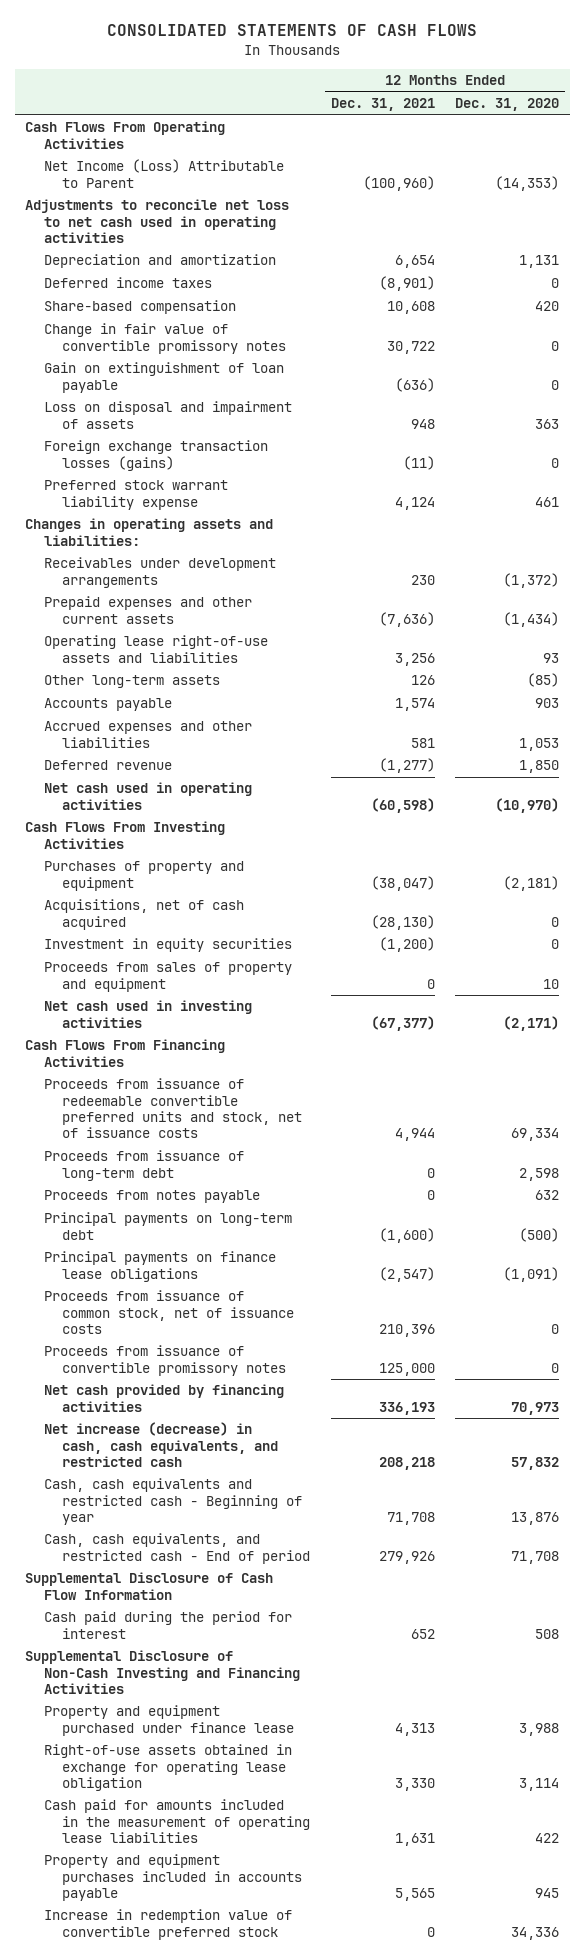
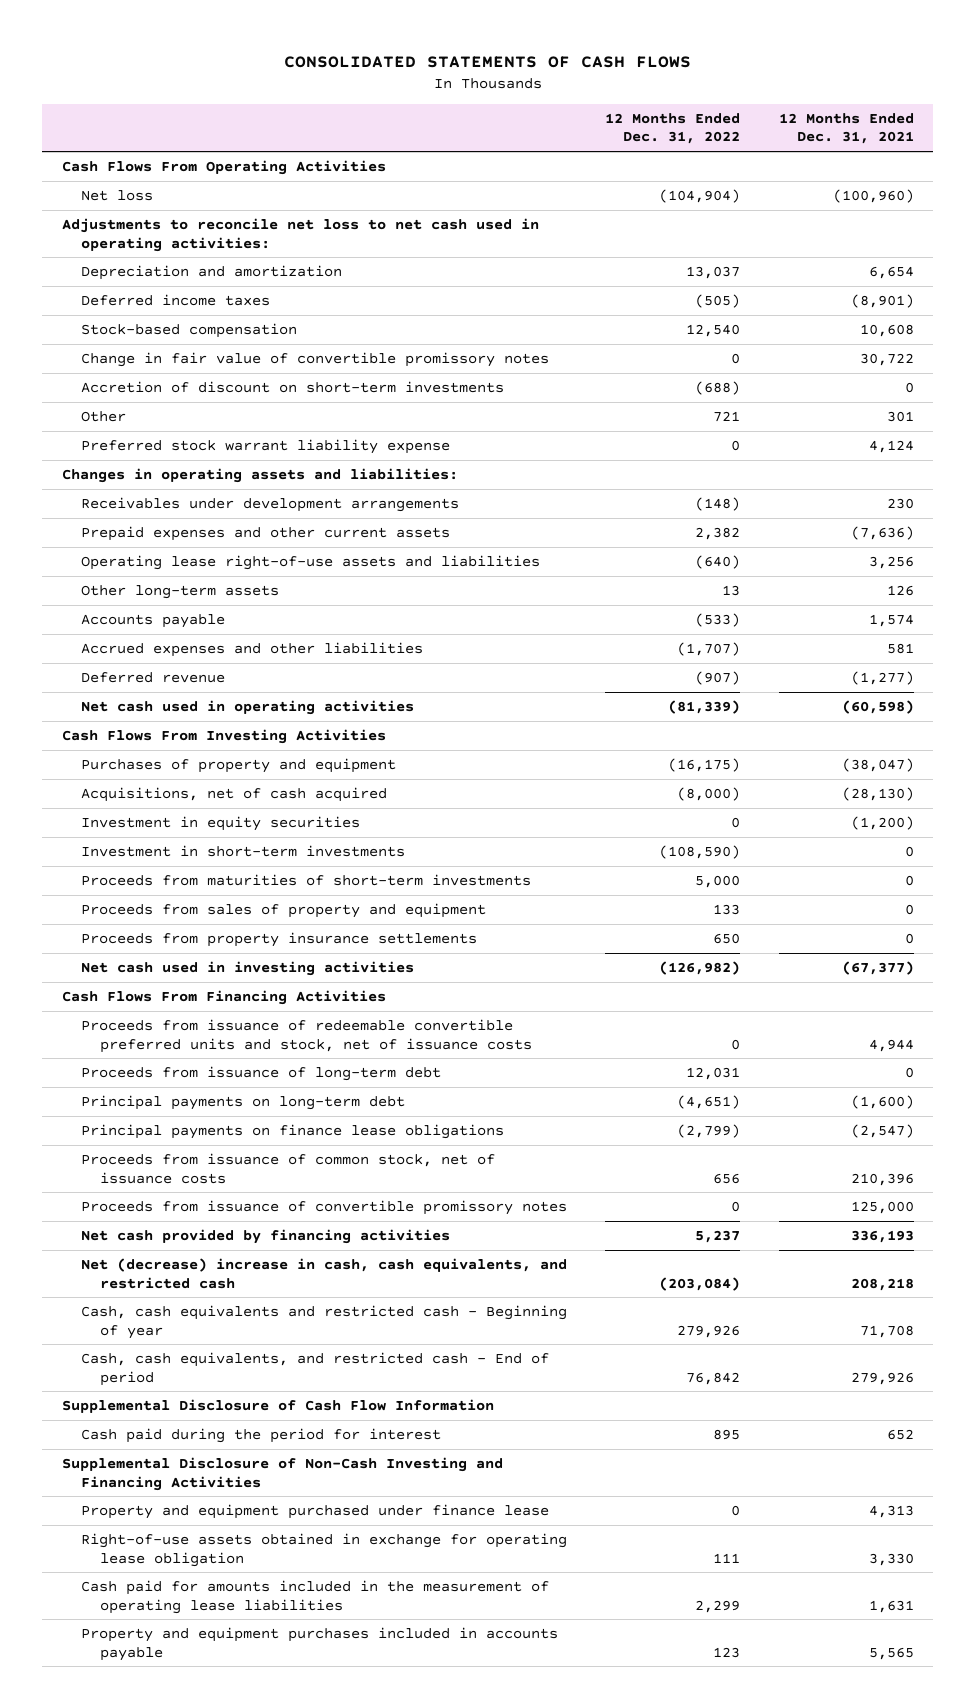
- | 12 Months Ended Dec. 31, 2021 | 12 Months Ended Dec. 31, 2020
+ | 12 Months Ended Dec. 31, 2022 | 12 Months Ended Dec. 31, 2021
- Net Income (Loss) Attributable to Parent | (100,960) | (14,353)
- Adjustments to reconcile net loss to net cash used in operating activities
+ Net loss | (104,904) | (100,960)
+ Adjustments to reconcile net loss to net cash used in operating activities:
- Share-based compensation | 10,608 | 420
+ Stock-based compensation | 12,540 | 10,608
- Gain on extinguishment of loan payable | (636) | 0
- Loss on disposal and impairment of assets | 948 | 363
- Foreign exchange transaction losses (gains) | (11) | 0
+ Accretion of discount on short-term investments | (688) | 0
+ Other | 721 | 301
+ Investment in short-term investments | (108,590) | 0
+ Proceeds from maturities of short-term investments | 5,000 | 0
+ Proceeds from property insurance settlements | 650 | 0
- Proceeds from notes payable | 0 | 632
- Net increase (decrease) in cash, cash equivalents, and restricted cash | 208,218 | 57,832
+ Net (decrease) increase in cash, cash equivalents, and restricted cash | (203,084) | 208,218
- Increase in redemption value of convertible preferred stock | 0 | 34,336

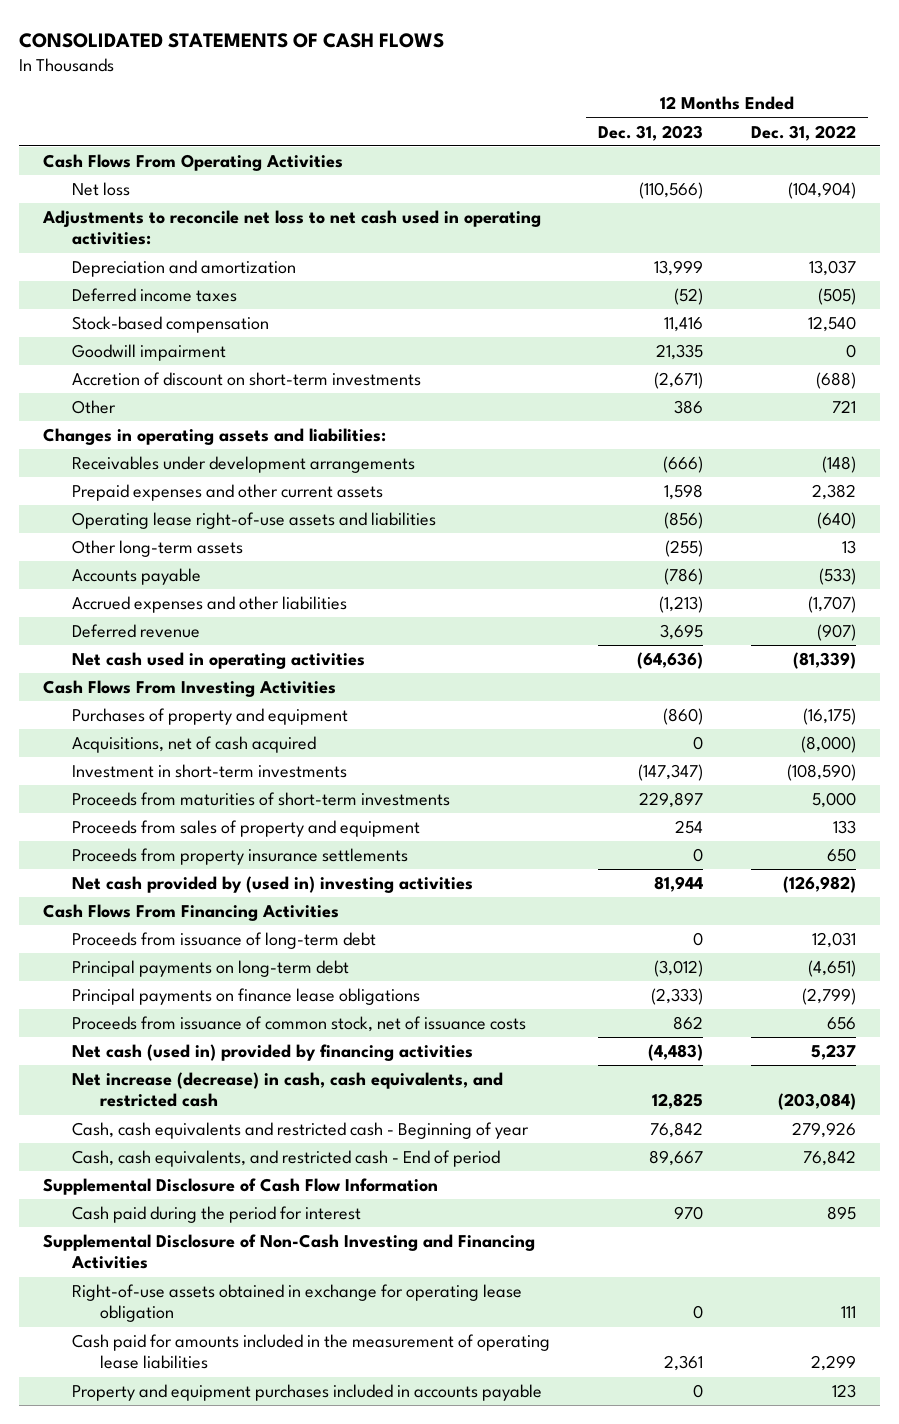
- | 12 Months Ended Dec. 31, 2022 | 12 Months Ended Dec. 31, 2021
+ | 12 Months Ended Dec. 31, 2023 | 12 Months Ended Dec. 31, 2022
- Change in fair value of convertible promissory notes | 0 | 30,722
+ Goodwill impairment | 21,335 | 0
- Preferred stock warrant liability expense | 0 | 4,124
- Investment in equity securities | 0 | (1,200)
- Net cash used in investing activities | (126,982) | (67,377)
+ Net cash provided by (used in) investing activities | 81,944 | (126,982)
- Proceeds from issuance of redeemable convertible preferred units and stock, net of issuance costs | 0 | 4,944
- Proceeds from issuance of convertible promissory notes | 0 | 125,000
- Net cash provided by financing activities | 5,237 | 336,193
- Net (decrease) increase in cash, cash equivalents, and restricted cash | (203,084) | 208,218
+ Net cash (used in) provided by financing activities | (4,483) | 5,237
+ Net increase (decrease) in cash, cash equivalents, and restricted cash | 12,825 | (203,084)
- Property and equipment purchased under finance lease | 0 | 4,313

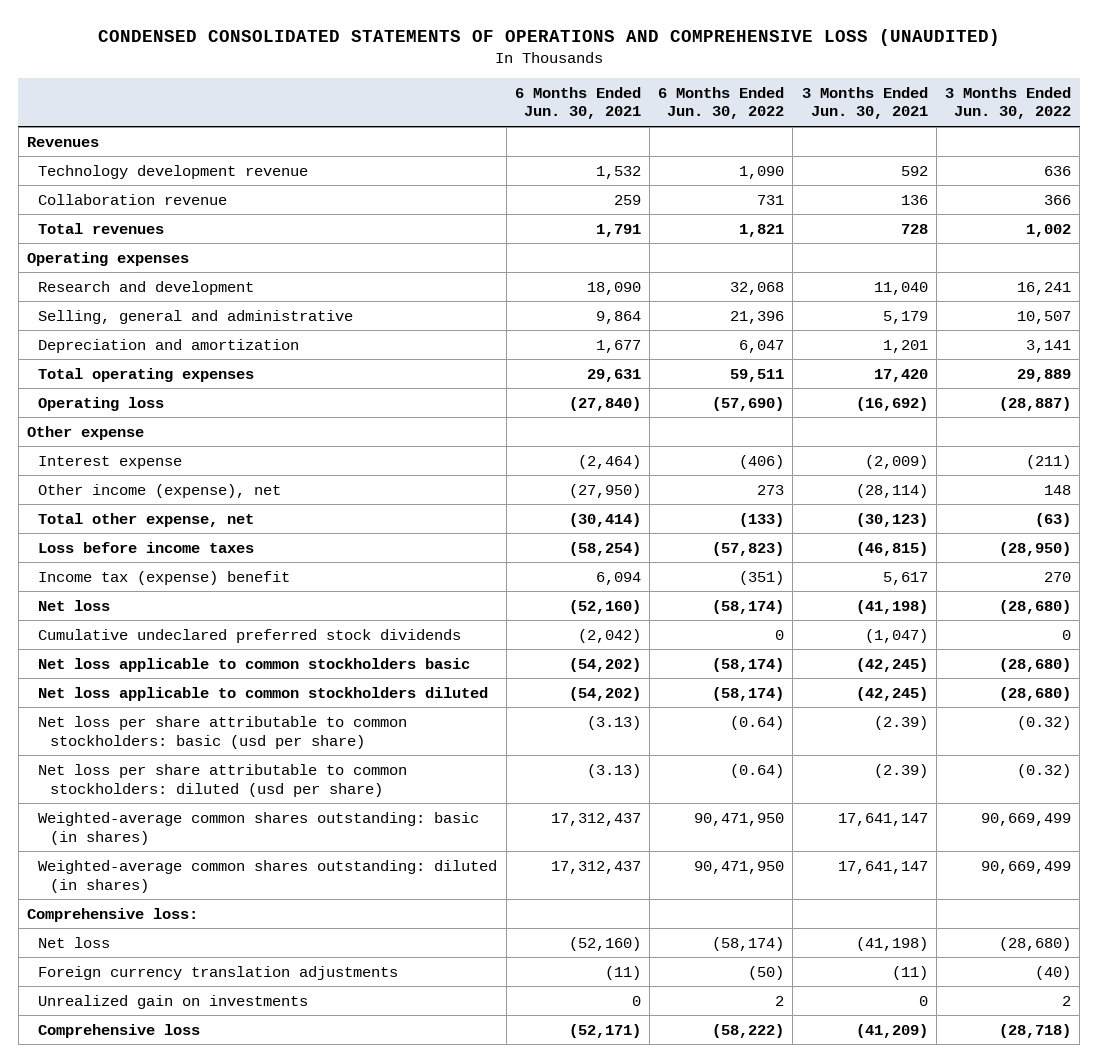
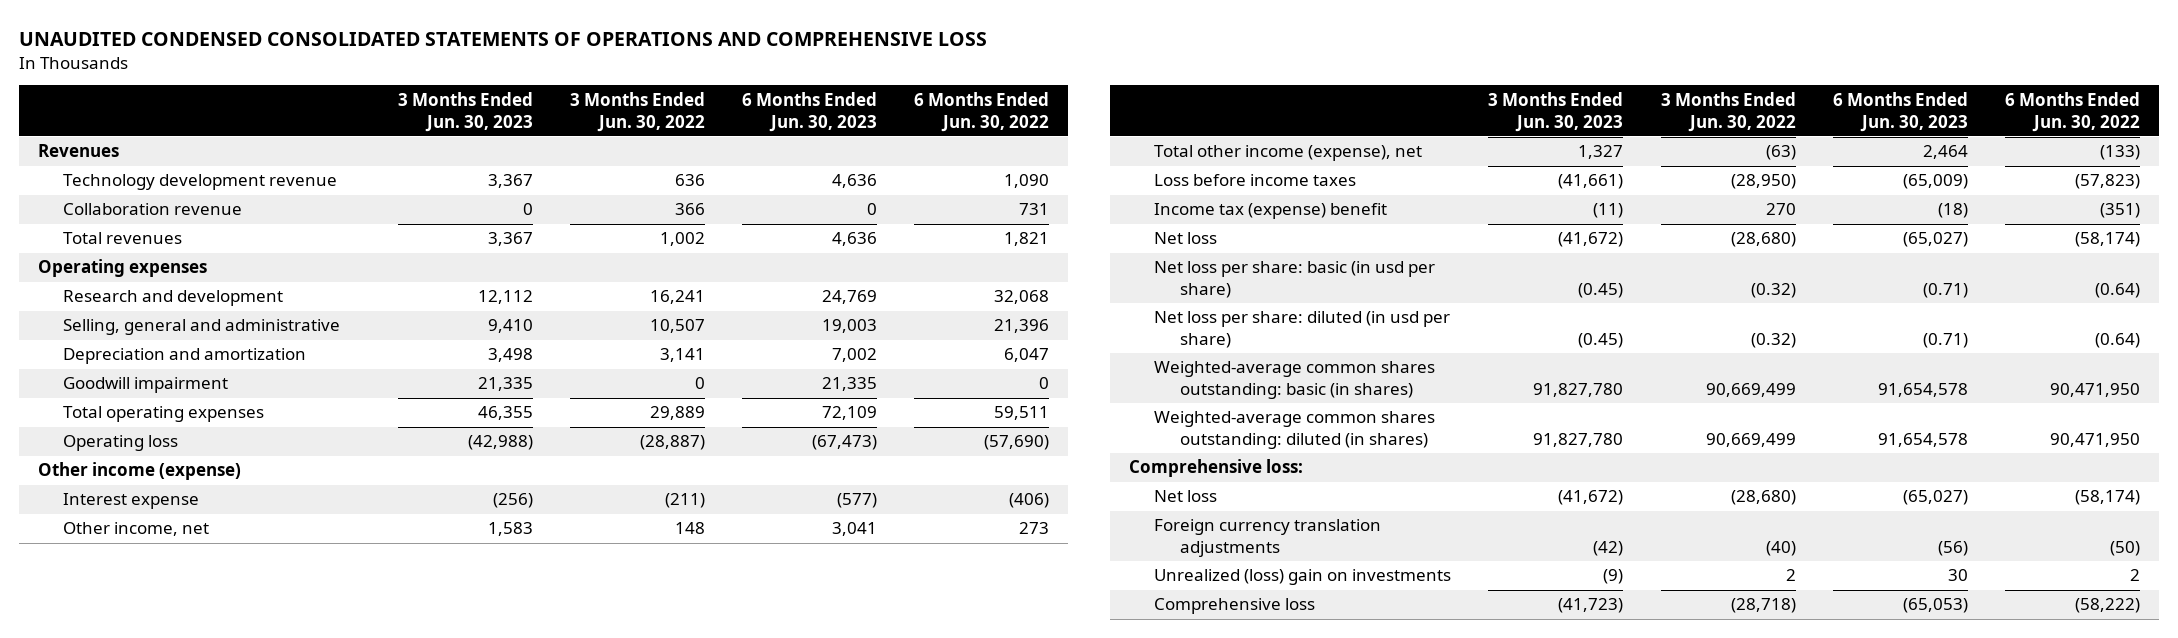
- CONDENSED CONSOLIDATED STATEMENTS OF OPERATIONS AND COMPREHENSIVE LOSS (UNAUDITED)
+ UNAUDITED CONDENSED CONSOLIDATED STATEMENTS OF OPERATIONS AND COMPREHENSIVE LOSS
- | 6 Months Ended Jun. 30, 2021 | 6 Months Ended Jun. 30, 2022 | 3 Months Ended Jun. 30, 2021 | 3 Months Ended Jun. 30, 2022
+ | 3 Months Ended Jun. 30, 2023 | 3 Months Ended Jun. 30, 2022 | 6 Months Ended Jun. 30, 2023 | 6 Months Ended Jun. 30, 2022
+ Goodwill impairment | 21,335 | 0 | 21,335 | 0
- Other expense
+ Other income (expense)
- Other income (expense), net | (27,950) | 273 | (28,114) | 148
- Total other expense, net | (30,414) | (133) | (30,123) | (63)
+ Other income, net | 1,583 | 148 | 3,041 | 273
+ Total other income (expense), net | 1,327 | (63) | 2,464 | (133)
- Cumulative undeclared preferred stock dividends | (2,042) | 0 | (1,047) | 0
- Net loss applicable to common stockholders basic | (54,202) | (58,174) | (42,245) | (28,680)
- Net loss applicable to common stockholders diluted | (54,202) | (58,174) | (42,245) | (28,680)
- Net loss per share attributable to common stockholders: basic (usd per share) | (3.13) | (0.64) | (2.39) | (0.32)
- Net loss per share attributable to common stockholders: diluted (usd per share) | (3.13) | (0.64) | (2.39) | (0.32)
+ Net loss per share: basic (in usd per share) | (0.45) | (0.32) | (0.71) | (0.64)
+ Net loss per share: diluted (in usd per share) | (0.45) | (0.32) | (0.71) | (0.64)
- Unrealized gain on investments | 0 | 2 | 0 | 2
+ Unrealized (loss) gain on investments | (9) | 2 | 30 | 2

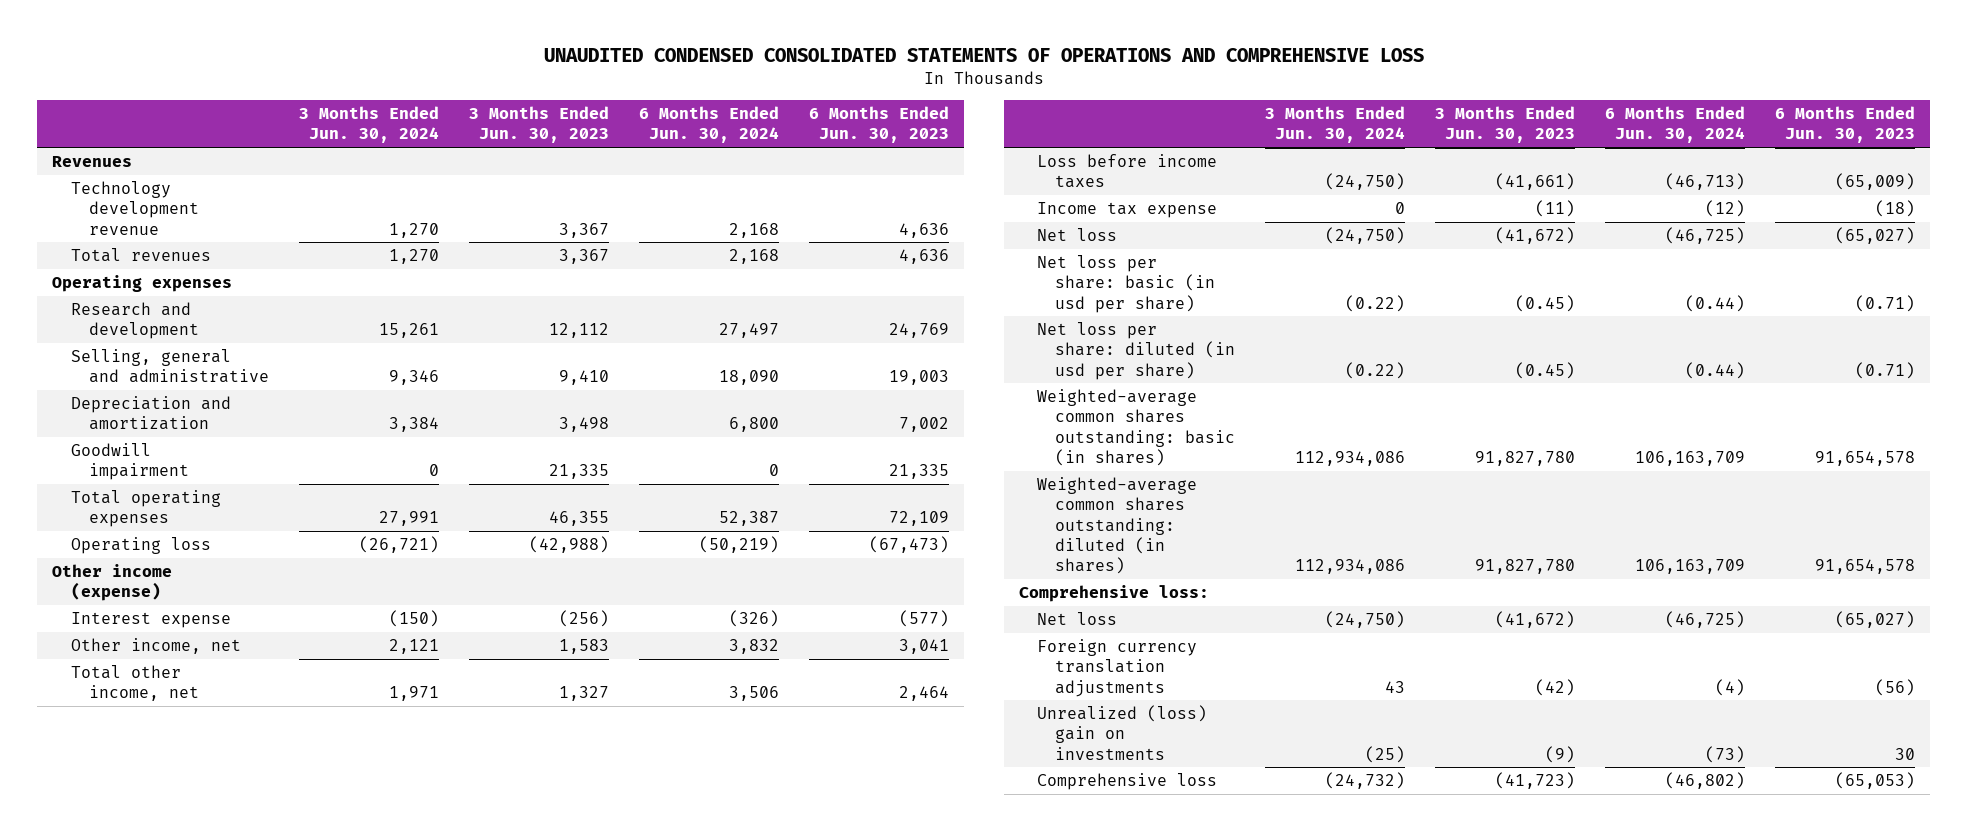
- | 3 Months Ended Jun. 30, 2023 | 3 Months Ended Jun. 30, 2022 | 6 Months Ended Jun. 30, 2023 | 6 Months Ended Jun. 30, 2022
+ | 3 Months Ended Jun. 30, 2024 | 3 Months Ended Jun. 30, 2023 | 6 Months Ended Jun. 30, 2024 | 6 Months Ended Jun. 30, 2023
- Collaboration revenue | 0 | 366 | 0 | 731
- Total other income (expense), net | 1,327 | (63) | 2,464 | (133)
+ Total other income, net | 1,971 | 1,327 | 3,506 | 2,464
- Income tax (expense) benefit | (11) | 270 | (18) | (351)
+ Income tax expense | 0 | (11) | (12) | (18)

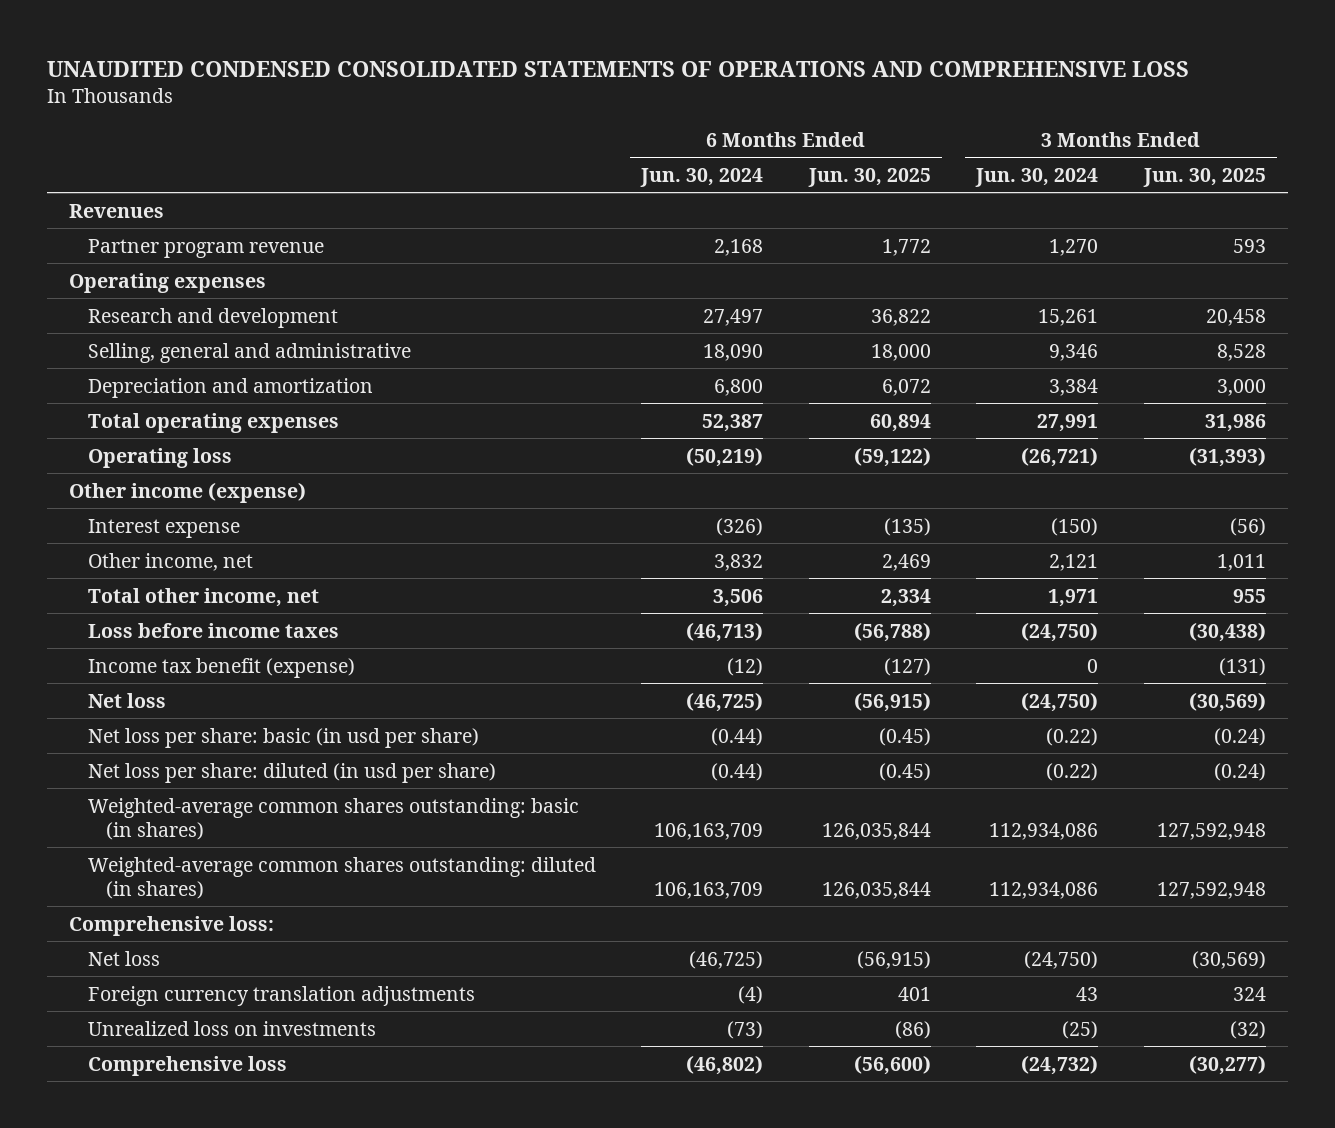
- | 3 Months Ended Jun. 30, 2024 | 3 Months Ended Jun. 30, 2023 | 6 Months Ended Jun. 30, 2024 | 6 Months Ended Jun. 30, 2023
+ | 6 Months Ended Jun. 30, 2024 | 6 Months Ended Jun. 30, 2025 | 3 Months Ended Jun. 30, 2024 | 3 Months Ended Jun. 30, 2025
- Technology development revenue | 1,270 | 3,367 | 2,168 | 4,636
- Total revenues | 1,270 | 3,367 | 2,168 | 4,636
+ Partner program revenue | 2,168 | 1,772 | 1,270 | 593
- Goodwill impairment | 0 | 21,335 | 0 | 21,335
- Income tax expense | 0 | (11) | (12) | (18)
+ Income tax benefit (expense) | (12) | (127) | 0 | (131)
- Unrealized (loss) gain on investments | (25) | (9) | (73) | 30
+ Unrealized loss on investments | (73) | (86) | (25) | (32)

